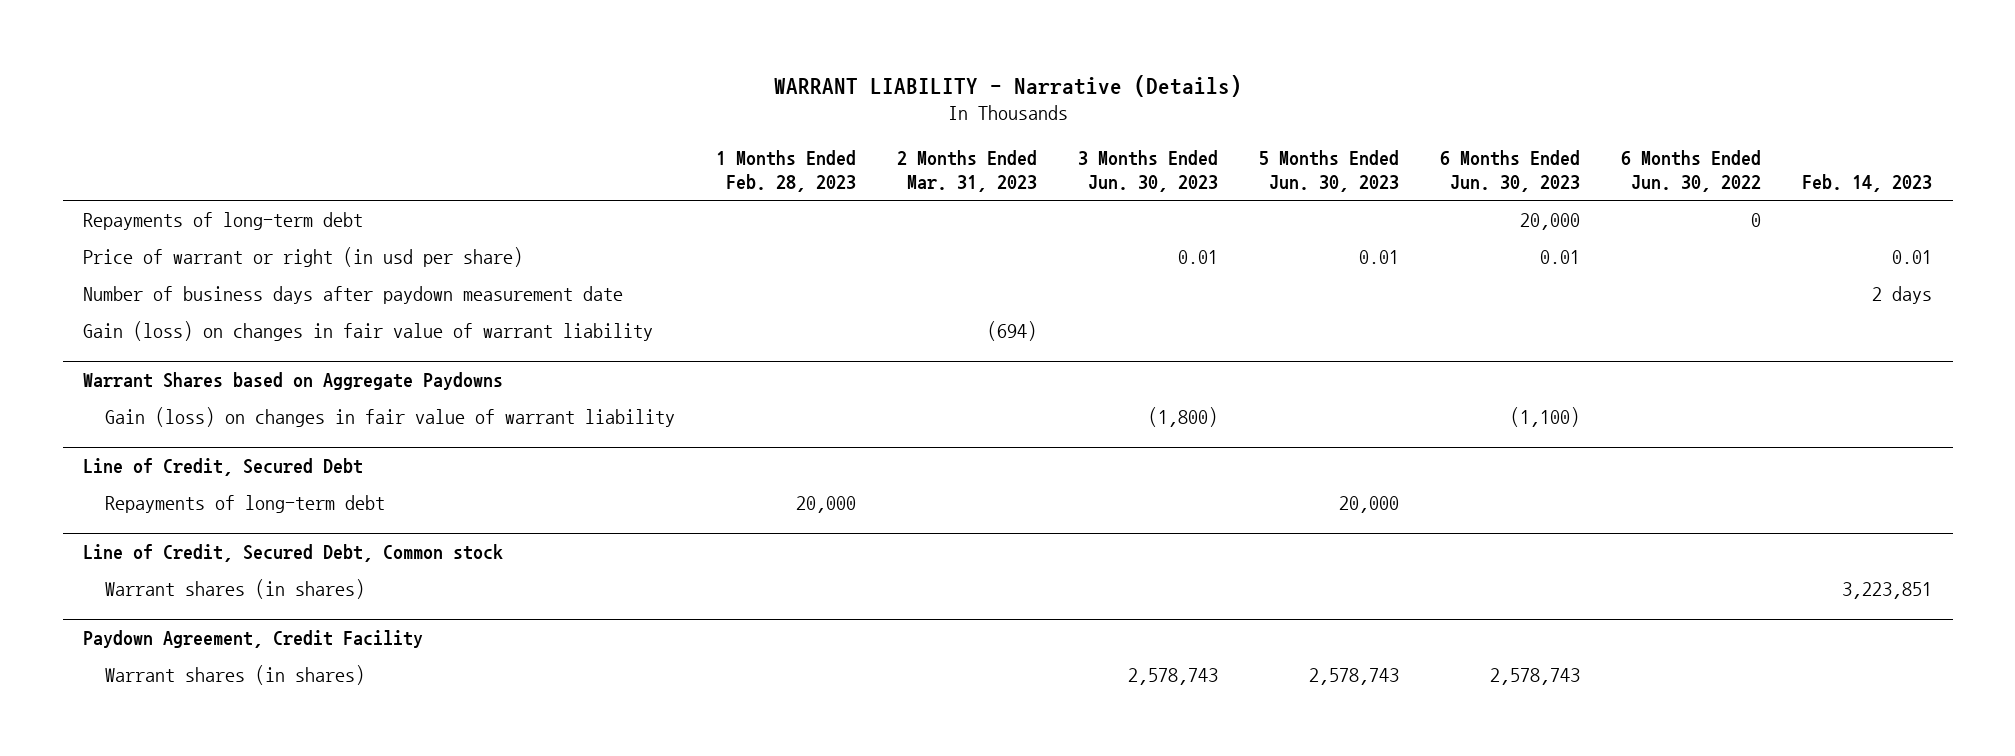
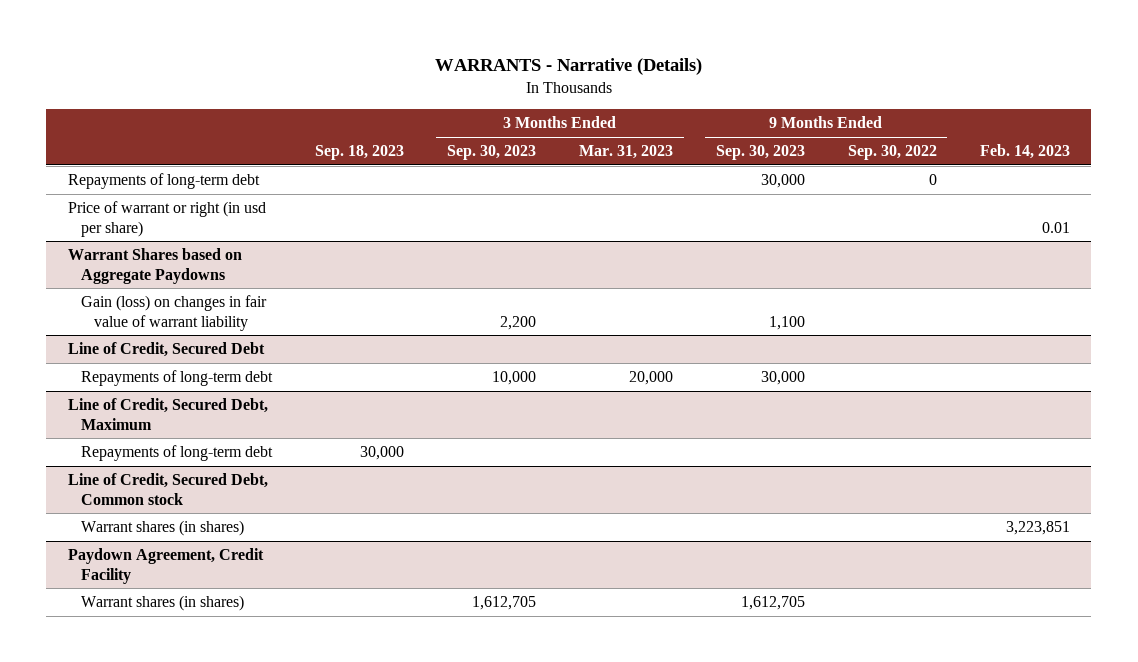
- WARRANT LIABILITY - Narrative (Details)
+ WARRANTS - Narrative (Details)
- | 1 Months Ended Feb. 28, 2023 | 2 Months Ended Mar. 31, 2023 | 3 Months Ended Jun. 30, 2023 | 5 Months Ended Jun. 30, 2023 | 6 Months Ended Jun. 30, 2023 | 6 Months Ended Jun. 30, 2022 | Feb. 14, 2023
+ | Sep. 18, 2023 | 3 Months Ended Sep. 30, 2023 | 3 Months Ended Mar. 31, 2023 | 9 Months Ended Sep. 30, 2023 | 9 Months Ended Sep. 30, 2022 | Feb. 14, 2023
- Number of business days after paydown measurement date | | | | | | | 2 days
- Gain (loss) on changes in fair value of warrant liability | | (694) | | | | |
+ Line of Credit, Secured Debt, Maximum
+ Repayments of long-term debt | 30,000 | | | | |

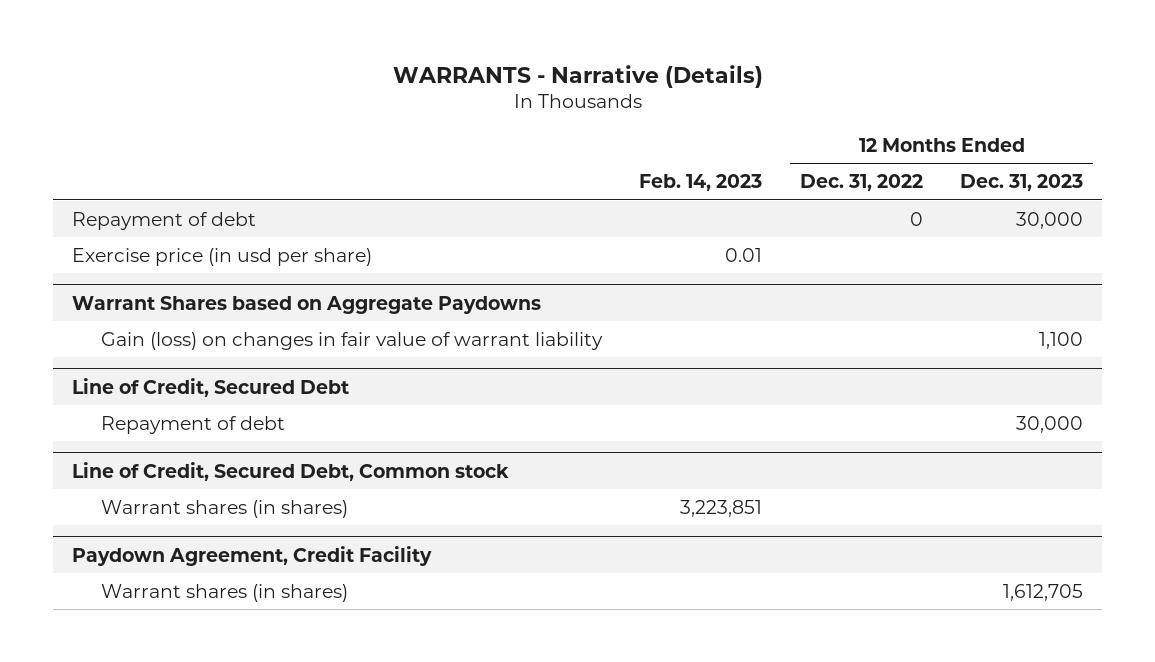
- | Sep. 18, 2023 | 3 Months Ended Sep. 30, 2023 | 3 Months Ended Mar. 31, 2023 | 9 Months Ended Sep. 30, 2023 | 9 Months Ended Sep. 30, 2022 | Feb. 14, 2023
+ | Feb. 14, 2023 | 12 Months Ended Dec. 31, 2022 | 12 Months Ended Dec. 31, 2023
- Repayments of long-term debt | | | | 30,000 | 0 |
- Price of warrant or right (in usd per share) | | | | | | 0.01
+ Repayment of debt | | 0 | 30,000
+ Exercise price (in usd per share) | 0.01 | |
@ Line of Credit, Secured Debt
- Repayments of long-term debt | | 10,000 | 20,000 | 30,000 | |
- Line of Credit, Secured Debt, Maximum
- Repayments of long-term debt | 30,000 | | | | |
@ Line of Credit, Secured Debt
+ Repayment of debt | | | 30,000

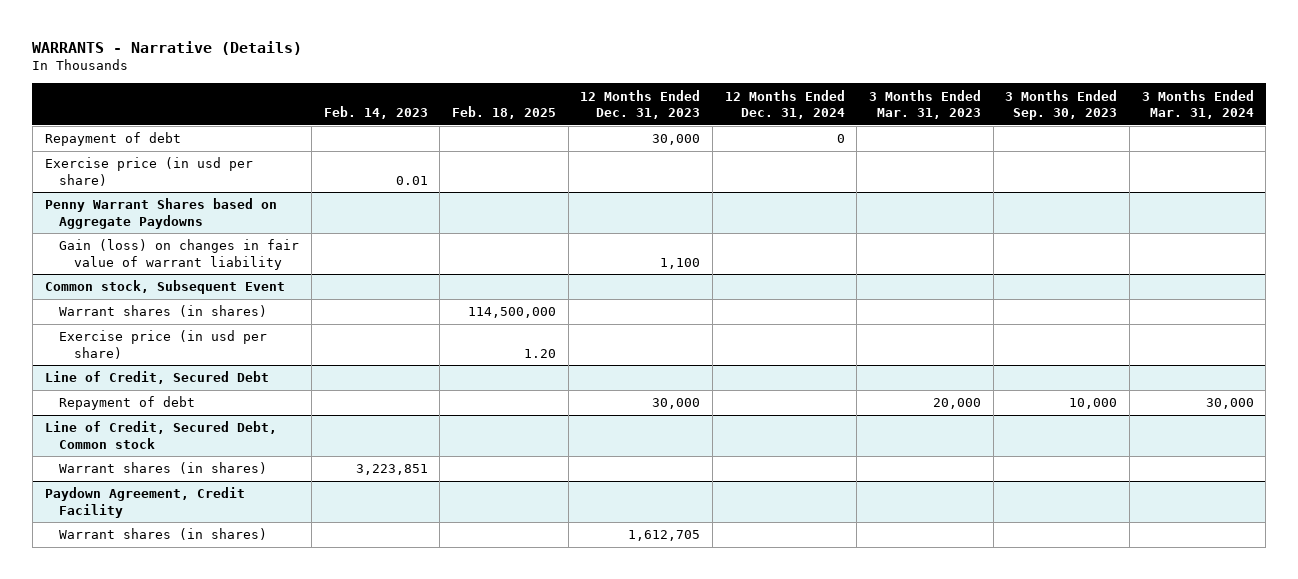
- | Feb. 14, 2023 | 12 Months Ended Dec. 31, 2022 | 12 Months Ended Dec. 31, 2023
+ | Feb. 14, 2023 | Feb. 18, 2025 | 12 Months Ended Dec. 31, 2023 | 12 Months Ended Dec. 31, 2024 | 3 Months Ended Mar. 31, 2023 | 3 Months Ended Sep. 30, 2023 | 3 Months Ended Mar. 31, 2024
- Warrant Shares based on Aggregate Paydowns
+ Penny Warrant Shares based on Aggregate Paydowns
+ Common stock, Subsequent Event
+ Warrant shares (in shares) | | 114,500,000 | | | | |
+ Exercise price (in usd per share) | | 1.20 | | | | |

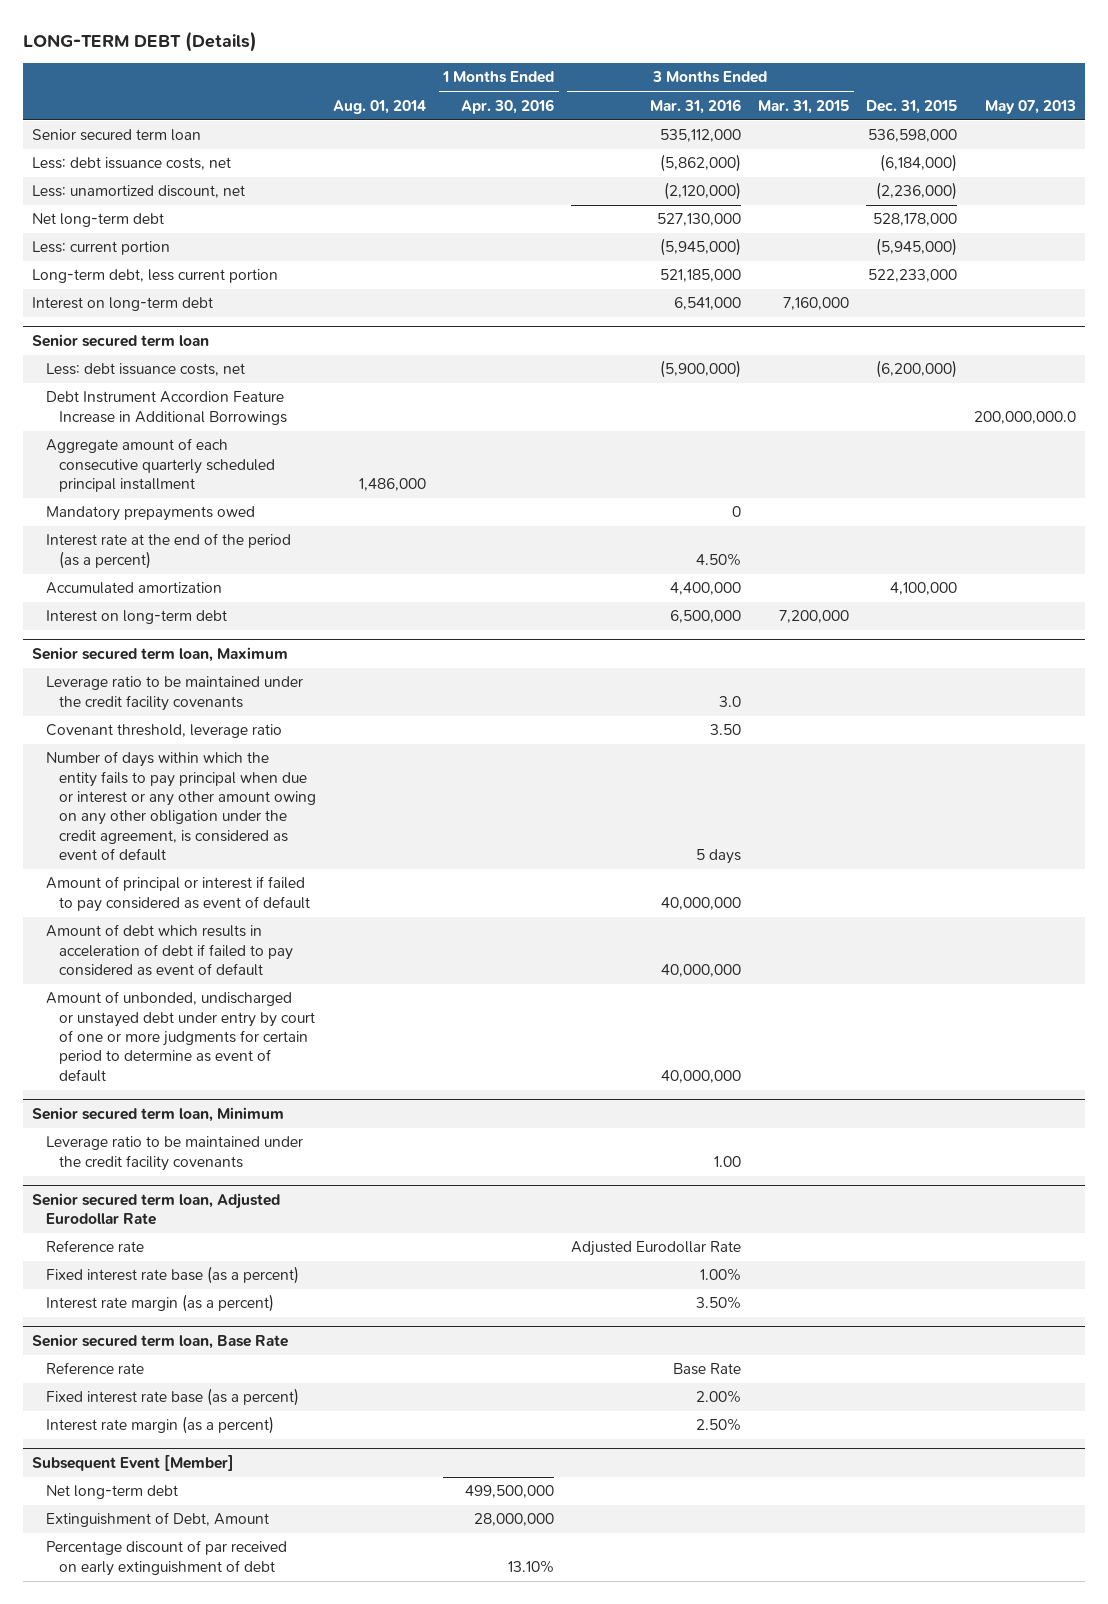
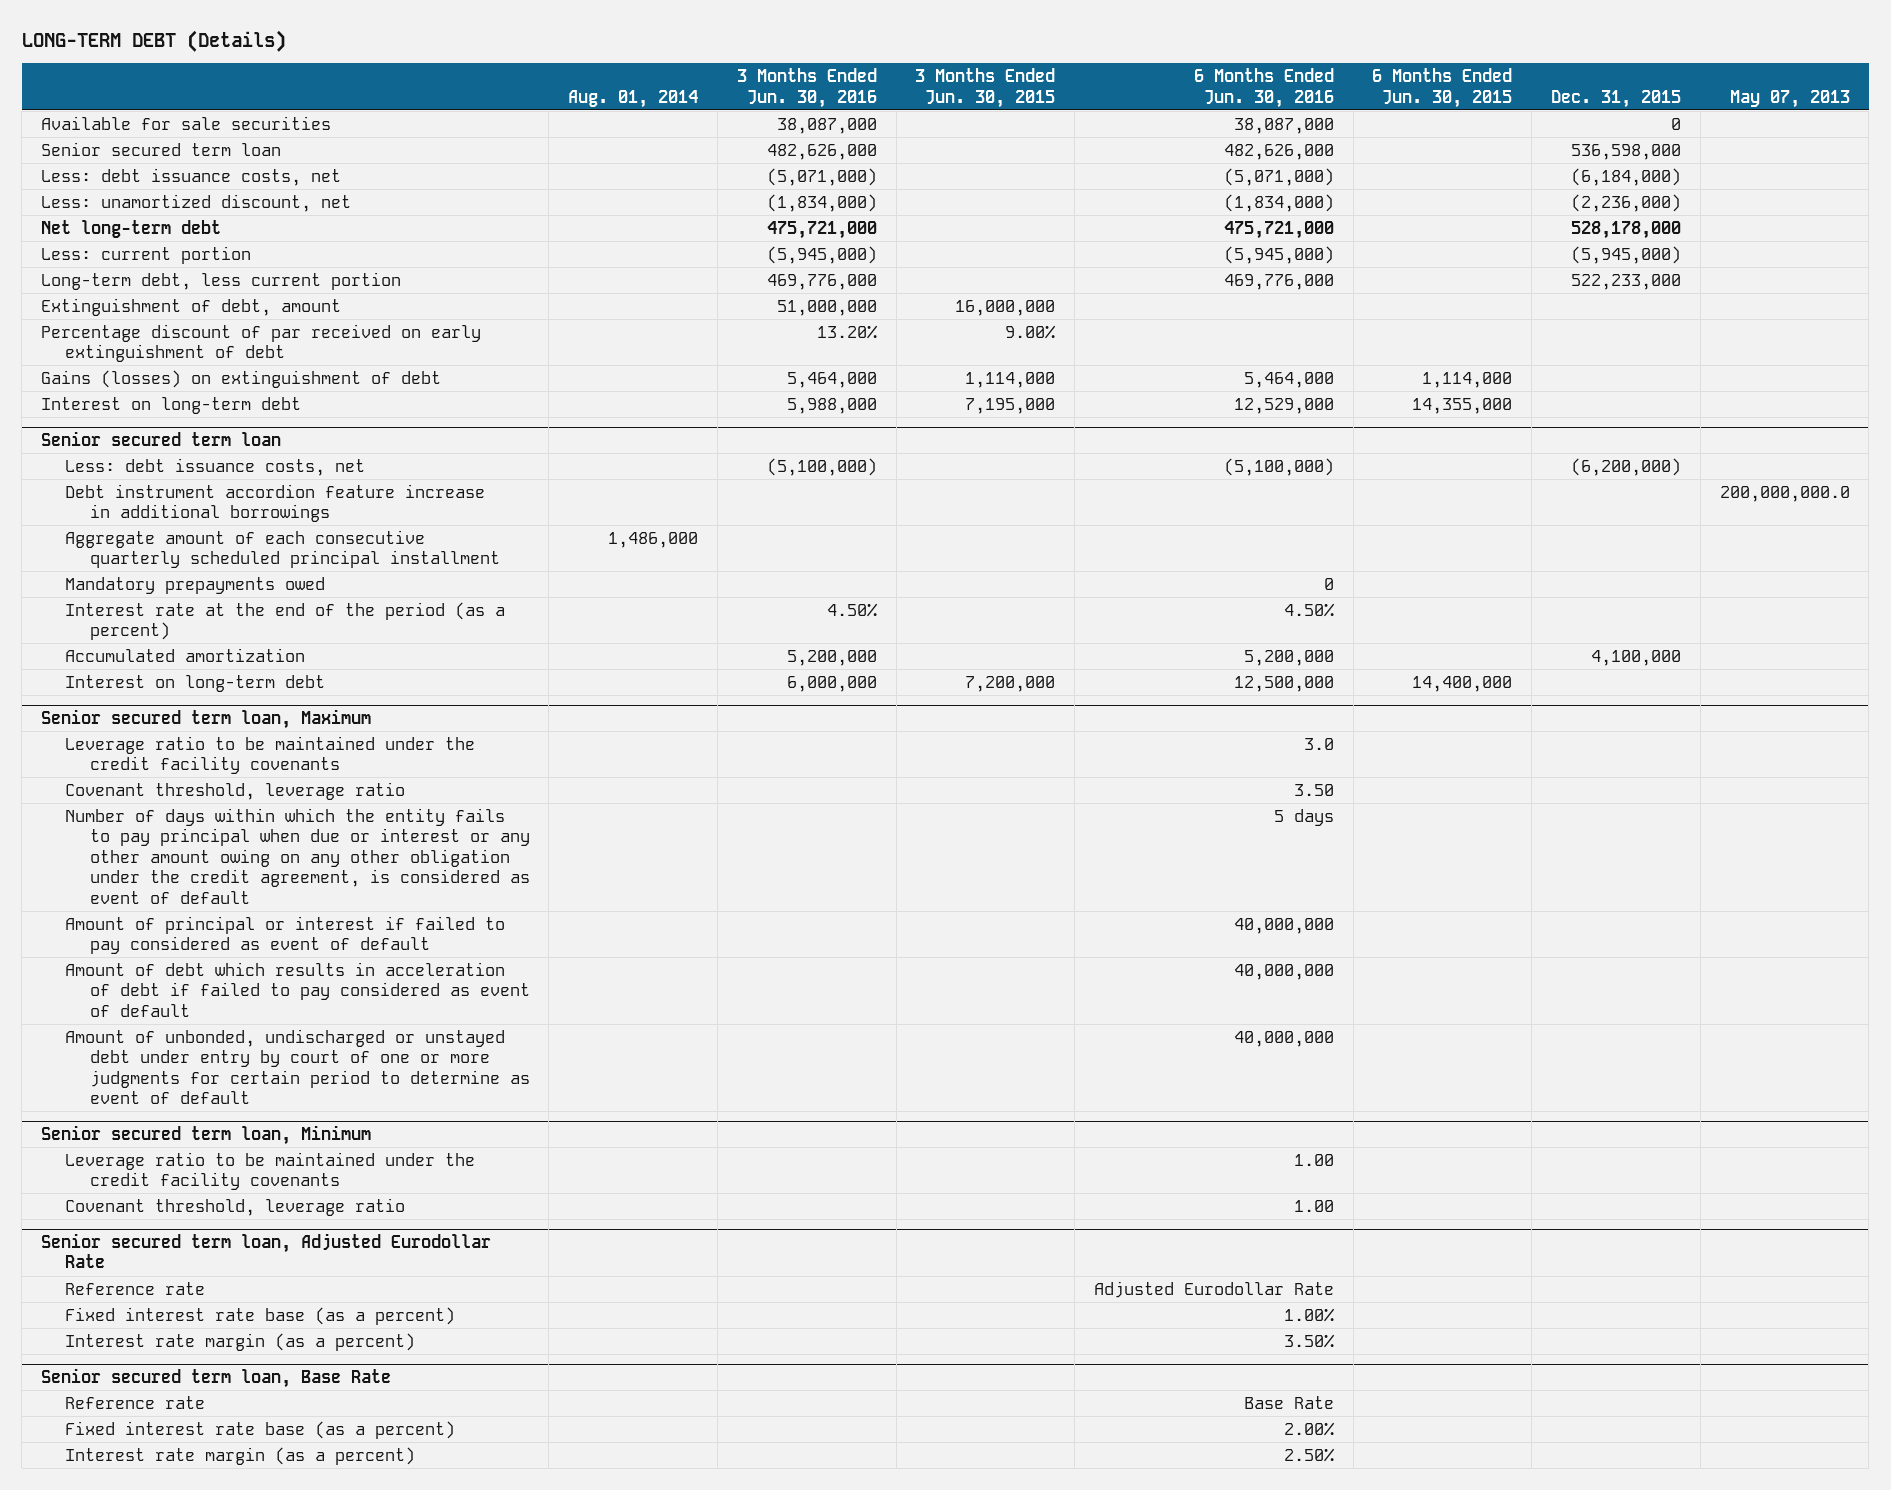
- | Aug. 01, 2014 | 1 Months Ended Apr. 30, 2016 | 3 Months Ended Mar. 31, 2016 | 3 Months Ended Mar. 31, 2015 | Dec. 31, 2015 | May 07, 2013
+ | Aug. 01, 2014 | 3 Months Ended Jun. 30, 2016 | 3 Months Ended Jun. 30, 2015 | 6 Months Ended Jun. 30, 2016 | 6 Months Ended Jun. 30, 2015 | Dec. 31, 2015 | May 07, 2013
+ Available for sale securities | | 38,087,000 | | 38,087,000 | | 0 |
+ Extinguishment of debt, amount | | 51,000,000 | 16,000,000 | | | |
+ Percentage discount of par received on early extinguishment of debt | | 13.20% | 9.00% | | | |
+ Gains (losses) on extinguishment of debt | | 5,464,000 | 1,114,000 | 5,464,000 | 1,114,000 | |
@ Senior secured term loan
- Debt Instrument Accordion Feature Increase in Additional Borrowings | | | | | | 200,000,000.0
+ Debt instrument accordion feature increase in additional borrowings | | | | | | | 200,000,000.0
@ Senior secured term loan, Minimum
+ Covenant threshold, leverage ratio | | | | 1.00 | | |
- Subsequent Event [Member]
- Net long-term debt | | 499,500,000 | | | |
- Extinguishment of Debt, Amount | | 28,000,000 | | | |
- Percentage discount of par received on early extinguishment of debt | | 13.10% | | | |

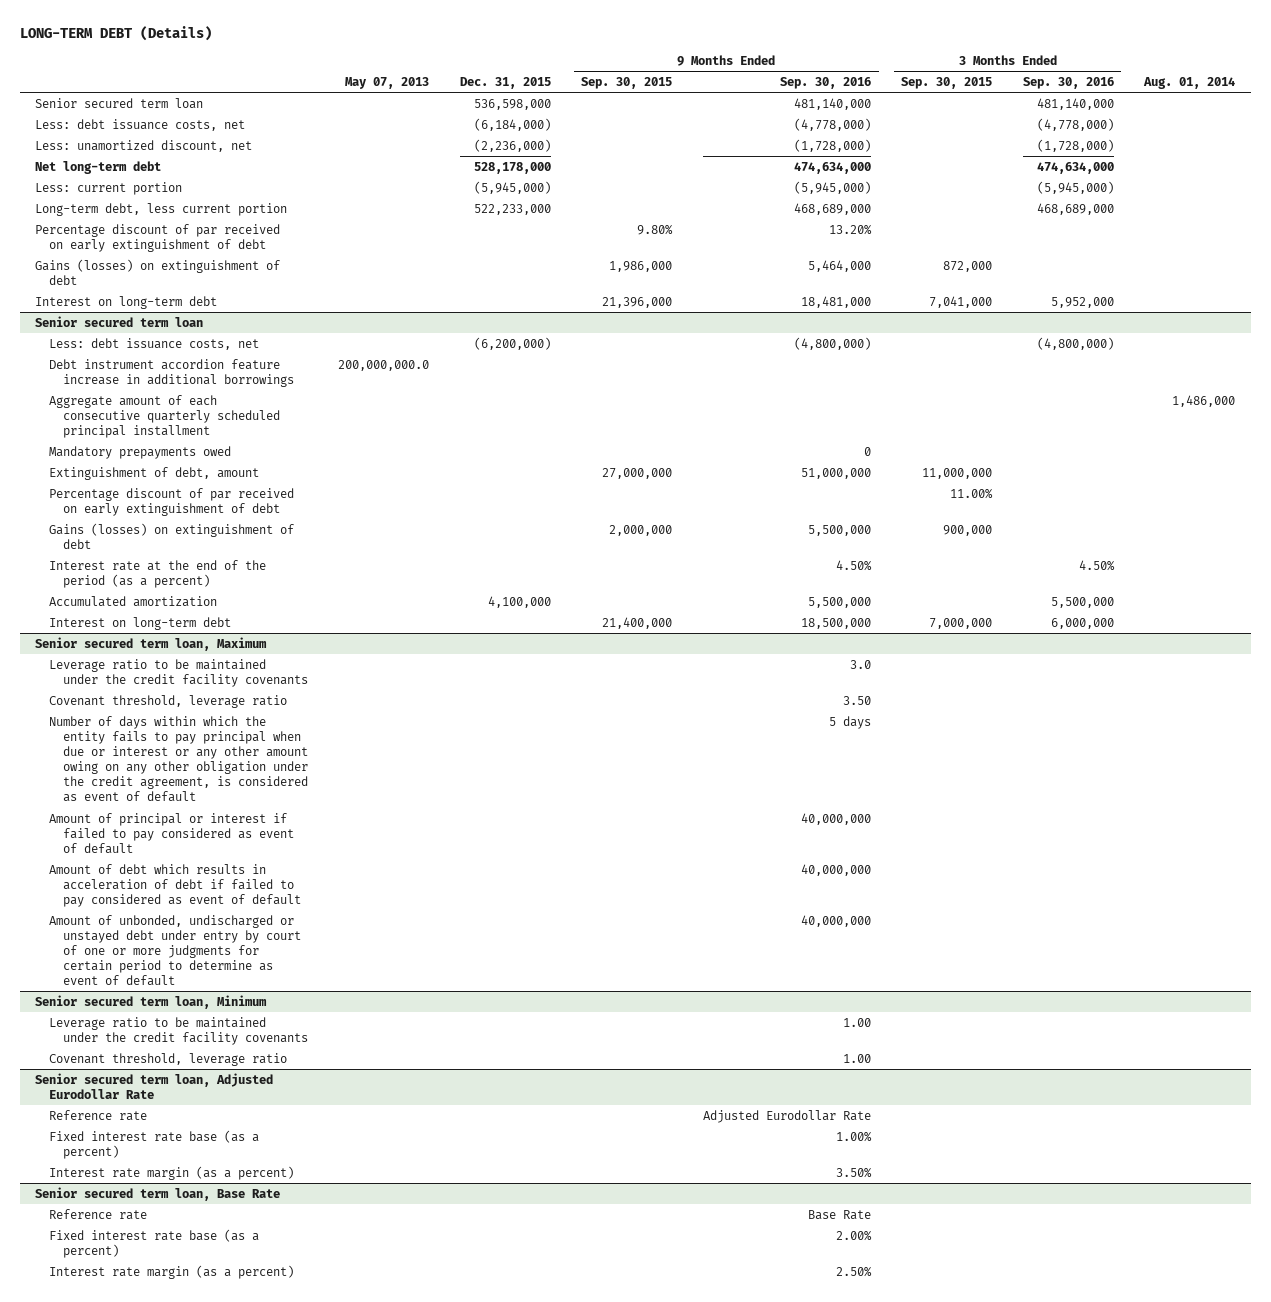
- | Aug. 01, 2014 | 3 Months Ended Jun. 30, 2016 | 3 Months Ended Jun. 30, 2015 | 6 Months Ended Jun. 30, 2016 | 6 Months Ended Jun. 30, 2015 | Dec. 31, 2015 | May 07, 2013
+ | May 07, 2013 | Dec. 31, 2015 | 9 Months Ended Sep. 30, 2015 | 9 Months Ended Sep. 30, 2016 | 3 Months Ended Sep. 30, 2015 | 3 Months Ended Sep. 30, 2016 | Aug. 01, 2014
- Available for sale securities | | 38,087,000 | | 38,087,000 | | 0 |
- Extinguishment of debt, amount | | 51,000,000 | 16,000,000 | | | |
@ Senior secured term loan
+ Extinguishment of debt, amount | | | 27,000,000 | 51,000,000 | 11,000,000 | |
+ Percentage discount of par received on early extinguishment of debt | | | | | 11.00% | |
+ Gains (losses) on extinguishment of debt | | | 2,000,000 | 5,500,000 | 900,000 | |

